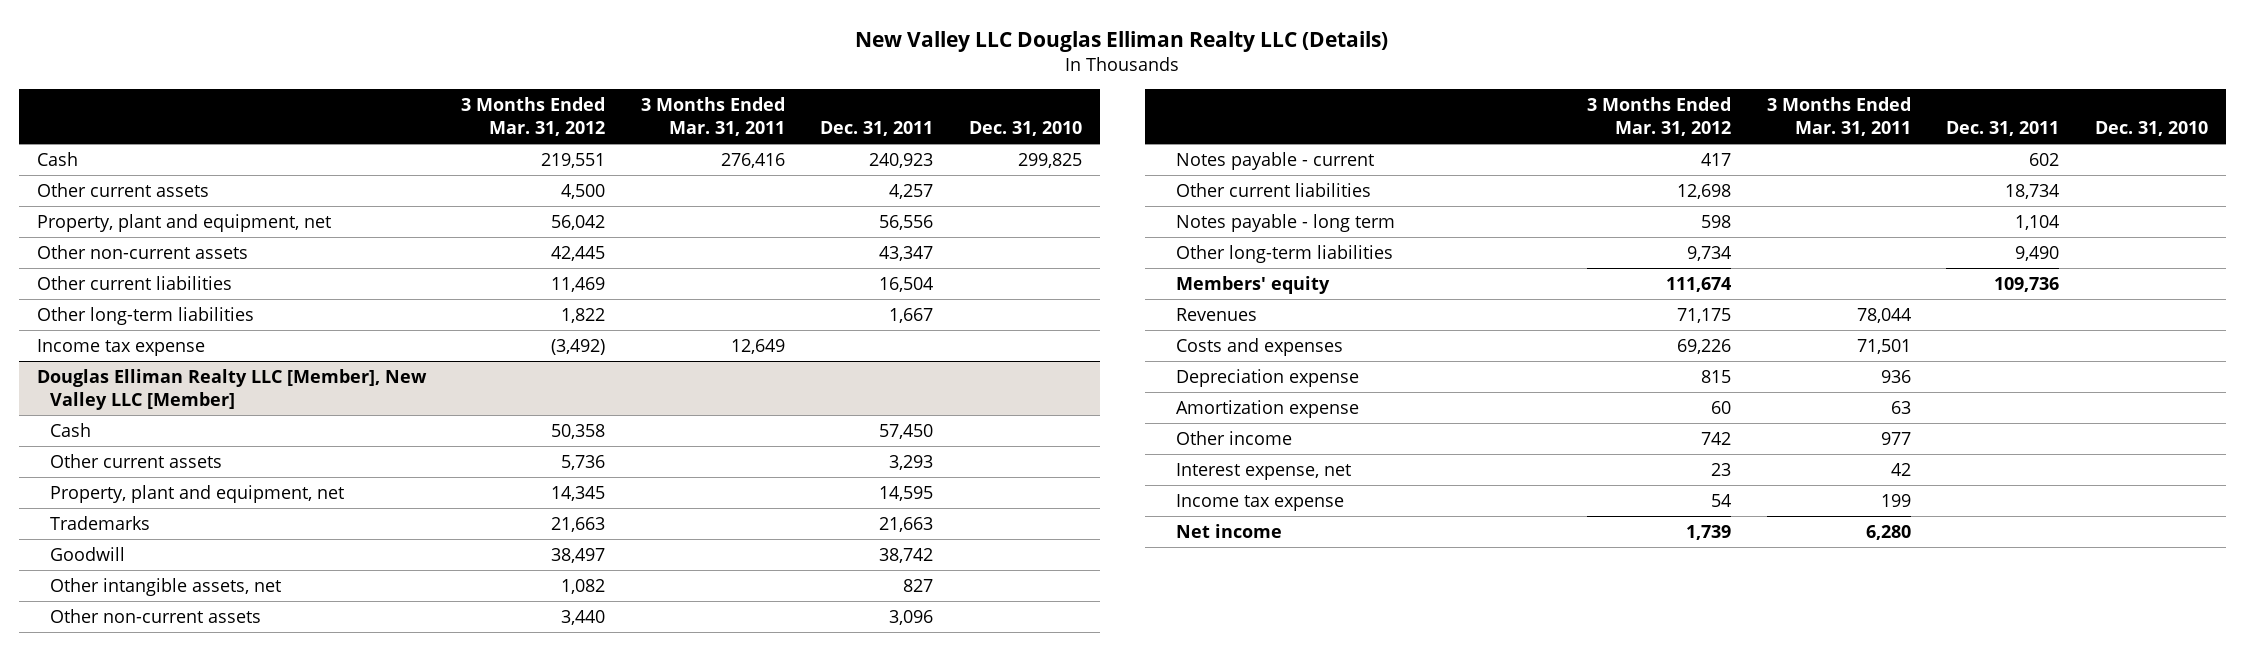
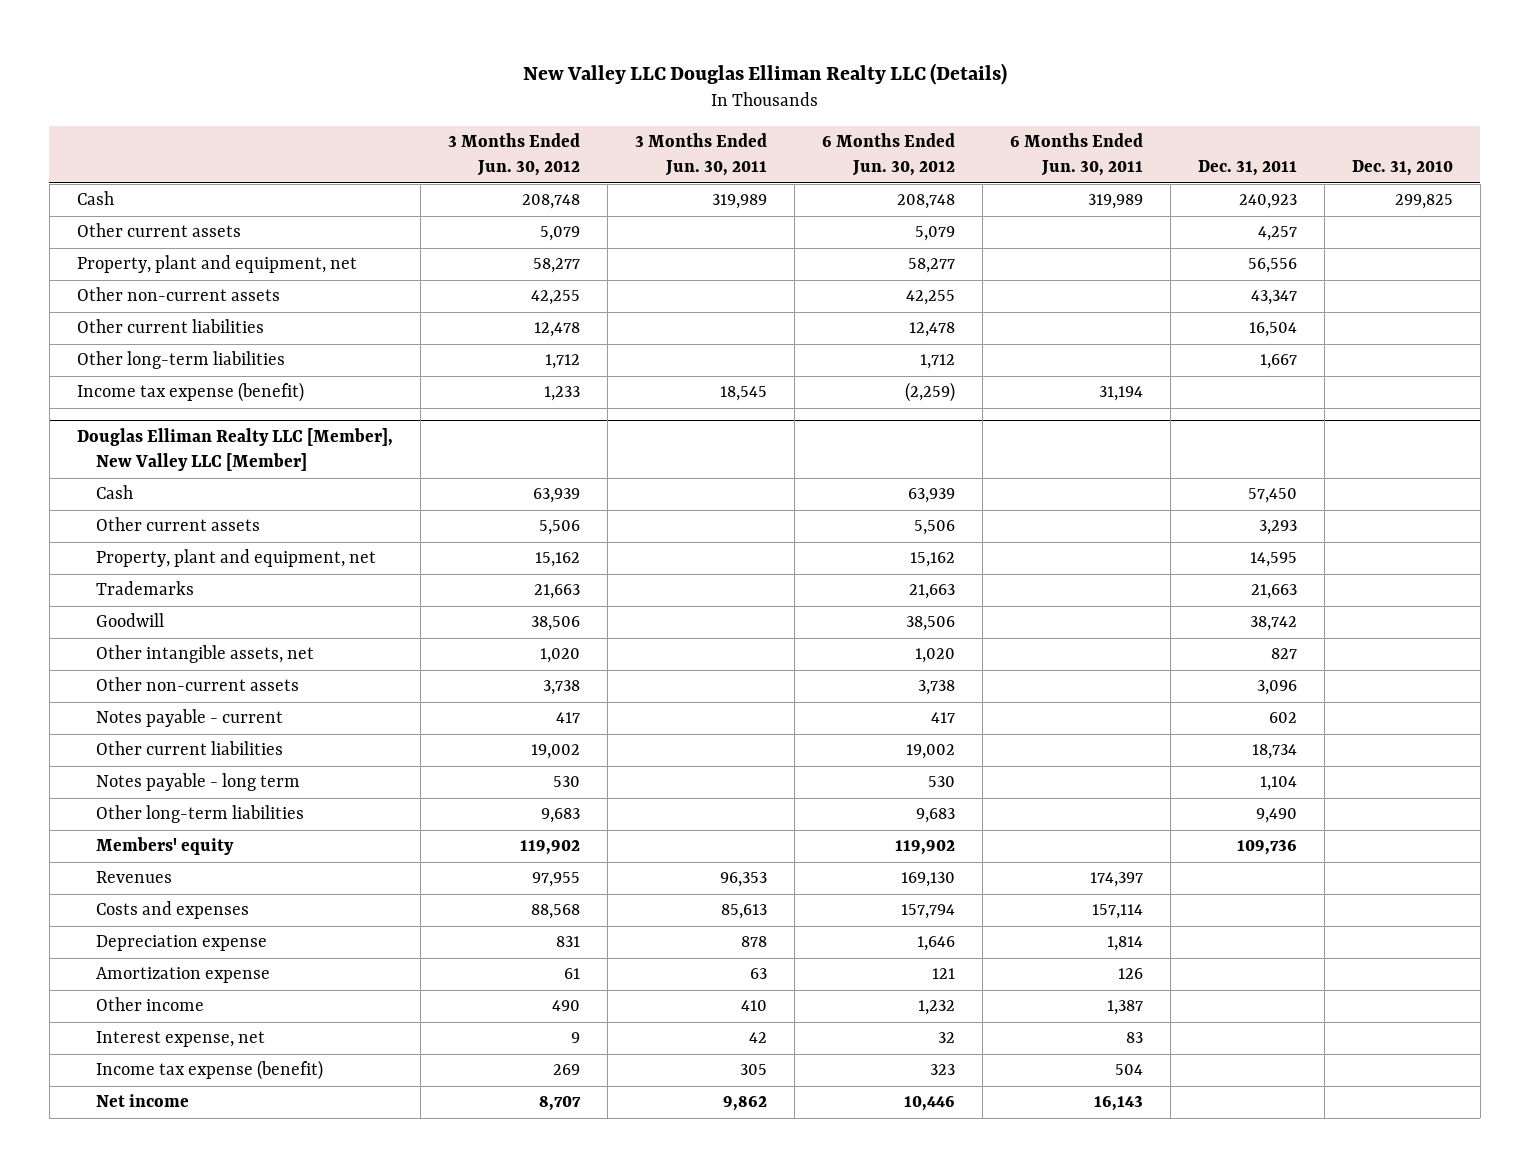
- | 3 Months Ended Mar. 31, 2012 | 3 Months Ended Mar. 31, 2011 | Dec. 31, 2011 | Dec. 31, 2010
+ | 3 Months Ended Jun. 30, 2012 | 3 Months Ended Jun. 30, 2011 | 6 Months Ended Jun. 30, 2012 | 6 Months Ended Jun. 30, 2011 | Dec. 31, 2011 | Dec. 31, 2010
- Income tax expense | (3,492) | 12,649 | |
+ Income tax expense (benefit) | 1,233 | 18,545 | (2,259) | 31,194 | |
@ Douglas Elliman Realty LLC [Member], New Valley LLC [Member]
- Income tax expense | 54 | 199 | |
+ Income tax expense (benefit) | 269 | 305 | 323 | 504 | |

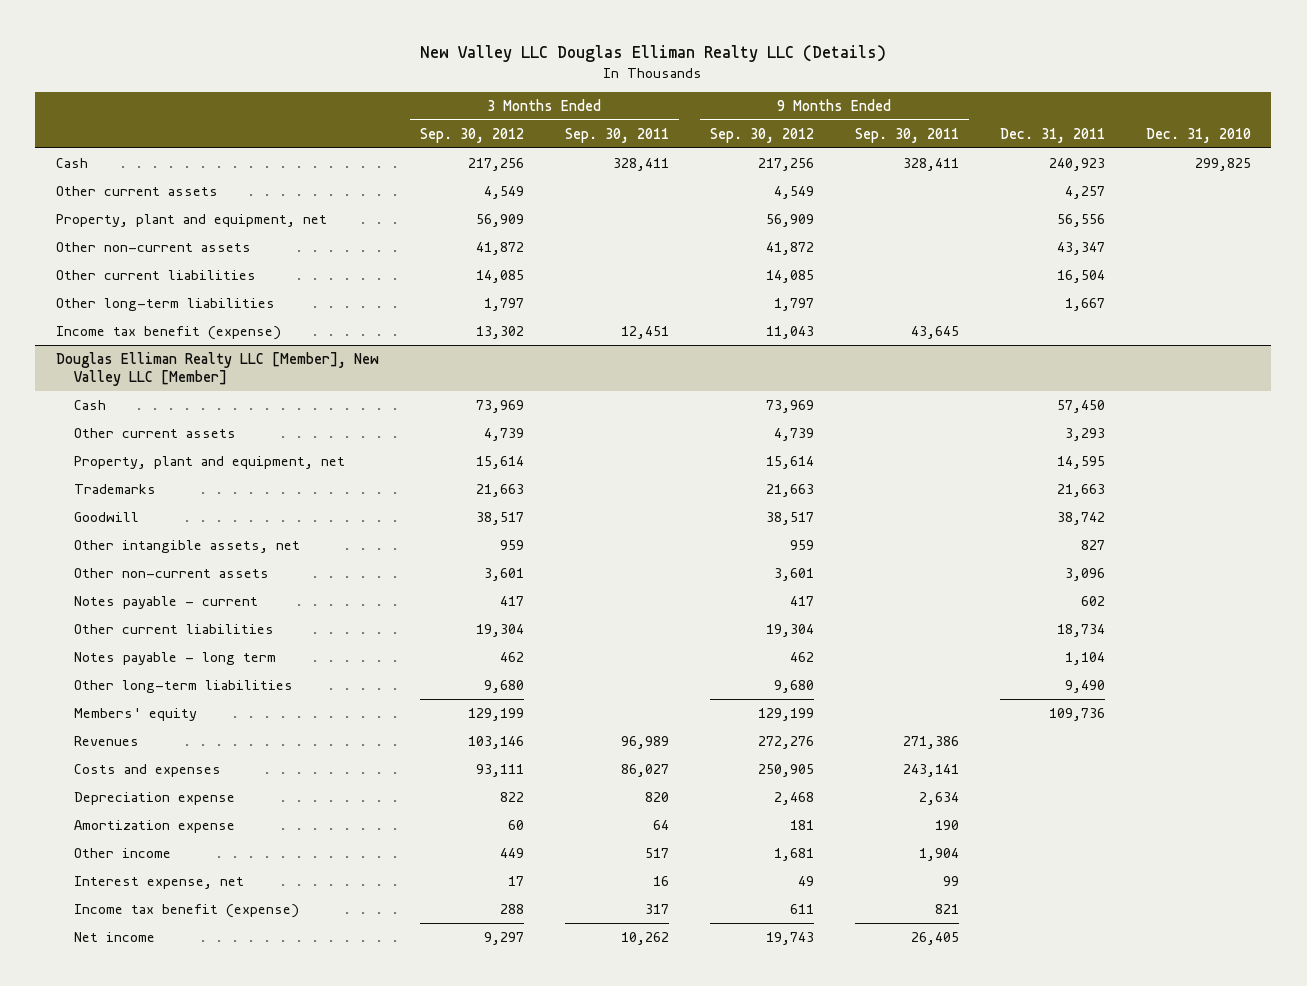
- | 3 Months Ended Jun. 30, 2012 | 3 Months Ended Jun. 30, 2011 | 6 Months Ended Jun. 30, 2012 | 6 Months Ended Jun. 30, 2011 | Dec. 31, 2011 | Dec. 31, 2010
+ | 3 Months Ended Sep. 30, 2012 | 3 Months Ended Sep. 30, 2011 | 9 Months Ended Sep. 30, 2012 | 9 Months Ended Sep. 30, 2011 | Dec. 31, 2011 | Dec. 31, 2010
- Income tax expense (benefit) | 1,233 | 18,545 | (2,259) | 31,194 | |
+ Income tax benefit (expense) | 13,302 | 12,451 | 11,043 | 43,645 | |
@ Douglas Elliman Realty LLC [Member], New Valley LLC [Member]
- Income tax expense (benefit) | 269 | 305 | 323 | 504 | |
+ Income tax benefit (expense) | 288 | 317 | 611 | 821 | |

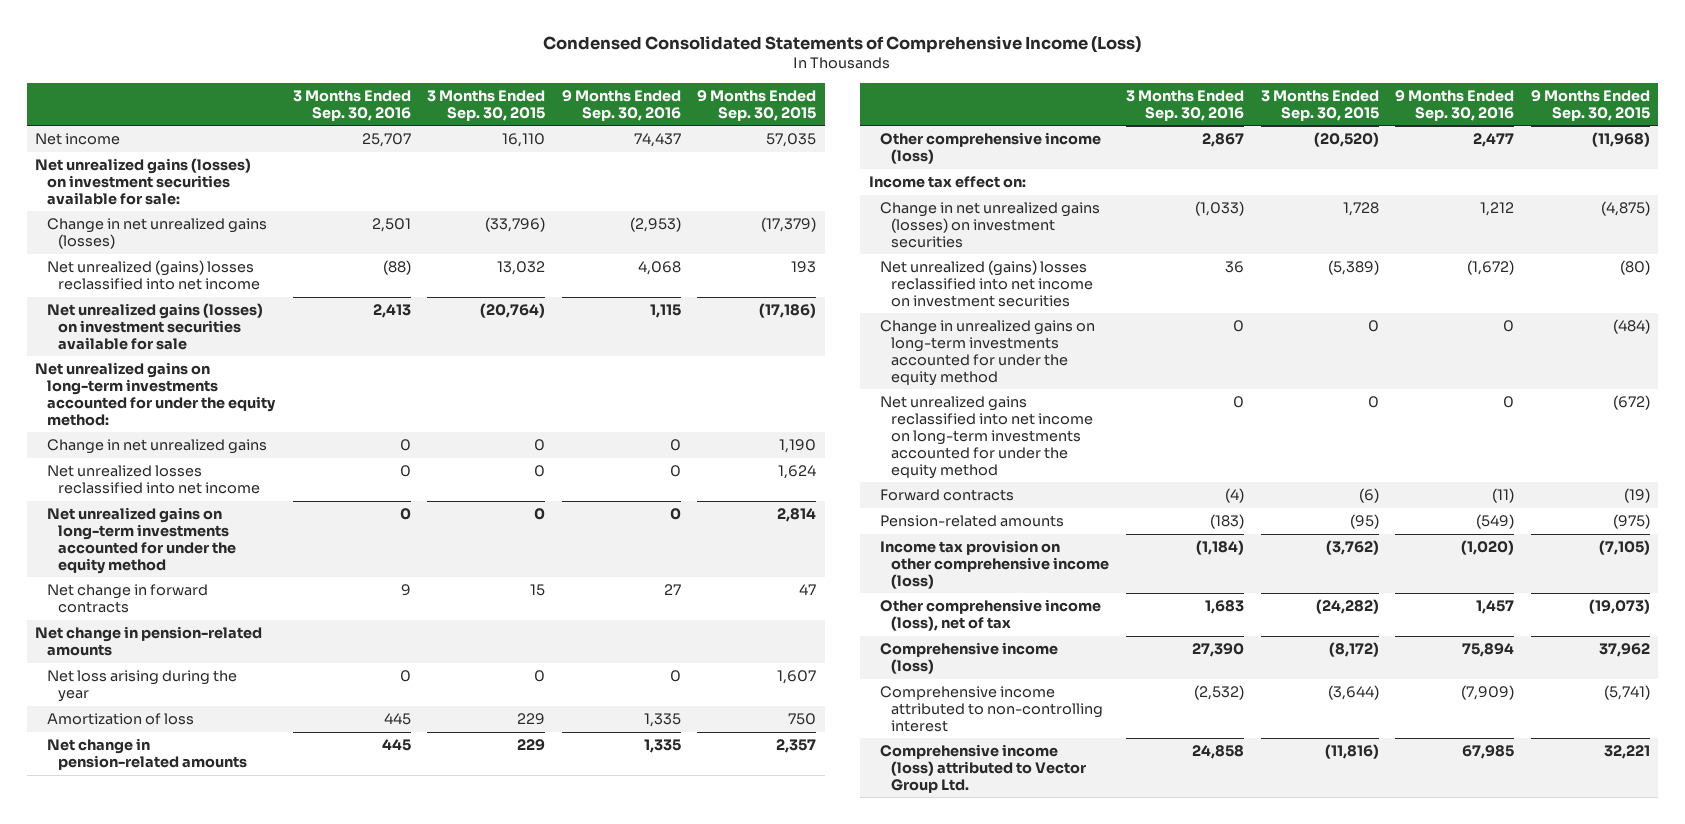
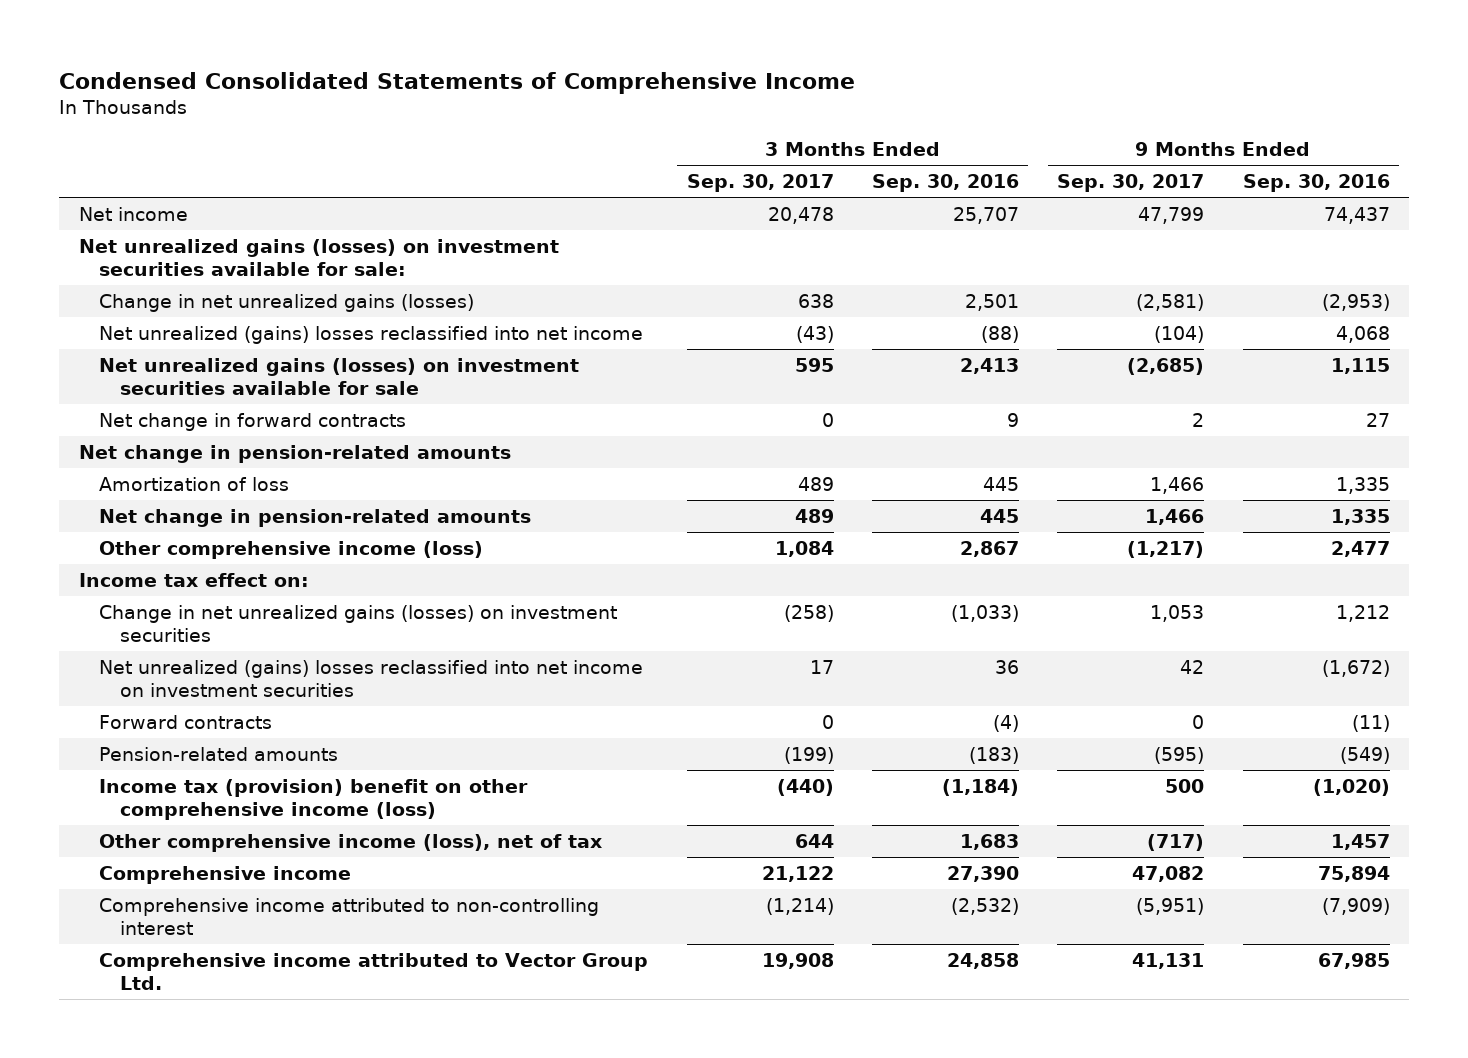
- Condensed Consolidated Statements of Comprehensive Income (Loss)
+ Condensed Consolidated Statements of Comprehensive Income
- | 3 Months Ended Sep. 30, 2016 | 3 Months Ended Sep. 30, 2015 | 9 Months Ended Sep. 30, 2016 | 9 Months Ended Sep. 30, 2015
+ | 3 Months Ended Sep. 30, 2017 | 3 Months Ended Sep. 30, 2016 | 9 Months Ended Sep. 30, 2017 | 9 Months Ended Sep. 30, 2016
- Net unrealized gains on long-term investments accounted for under the equity method:
- Change in net unrealized gains | 0 | 0 | 0 | 1,190
- Net unrealized losses reclassified into net income | 0 | 0 | 0 | 1,624
- Net unrealized gains on long-term investments accounted for under the equity method | 0 | 0 | 0 | 2,814
- Net loss arising during the year | 0 | 0 | 0 | 1,607
- Change in unrealized gains on long-term investments accounted for under the equity method | 0 | 0 | 0 | (484)
- Net unrealized gains reclassified into net income on long-term investments accounted for under the equity method | 0 | 0 | 0 | (672)
- Income tax provision on other comprehensive income (loss) | (1,184) | (3,762) | (1,020) | (7,105)
+ Income tax (provision) benefit on other comprehensive income (loss) | (440) | (1,184) | 500 | (1,020)
- Comprehensive income (loss) | 27,390 | (8,172) | 75,894 | 37,962
+ Comprehensive income | 21,122 | 27,390 | 47,082 | 75,894
- Comprehensive income (loss) attributed to Vector Group Ltd. | 24,858 | (11,816) | 67,985 | 32,221
+ Comprehensive income attributed to Vector Group Ltd. | 19,908 | 24,858 | 41,131 | 67,985

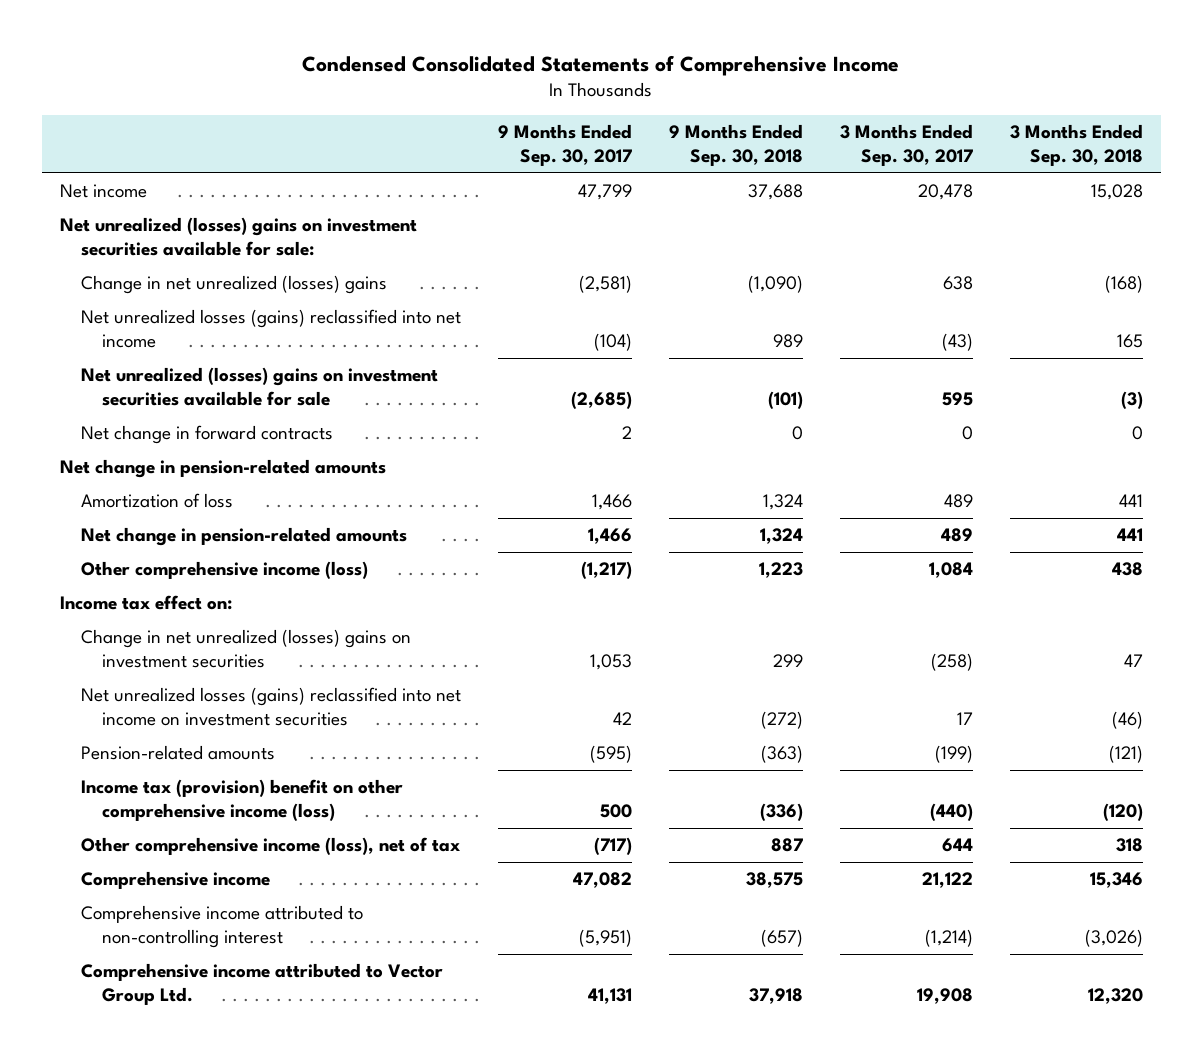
- | 3 Months Ended Sep. 30, 2017 | 3 Months Ended Sep. 30, 2016 | 9 Months Ended Sep. 30, 2017 | 9 Months Ended Sep. 30, 2016
+ | 9 Months Ended Sep. 30, 2017 | 9 Months Ended Sep. 30, 2018 | 3 Months Ended Sep. 30, 2017 | 3 Months Ended Sep. 30, 2018
- Net unrealized gains (losses) on investment securities available for sale:
- Change in net unrealized gains (losses) | 638 | 2,501 | (2,581) | (2,953)
- Net unrealized (gains) losses reclassified into net income | (43) | (88) | (104) | 4,068
- Net unrealized gains (losses) on investment securities available for sale | 595 | 2,413 | (2,685) | 1,115
+ Net unrealized (losses) gains on investment securities available for sale:
+ Change in net unrealized (losses) gains | (2,581) | (1,090) | 638 | (168)
+ Net unrealized losses (gains) reclassified into net income | (104) | 989 | (43) | 165
+ Net unrealized (losses) gains on investment securities available for sale | (2,685) | (101) | 595 | (3)
- Change in net unrealized gains (losses) on investment securities | (258) | (1,033) | 1,053 | 1,212
- Net unrealized (gains) losses reclassified into net income on investment securities | 17 | 36 | 42 | (1,672)
- Forward contracts | 0 | (4) | 0 | (11)
+ Change in net unrealized (losses) gains on investment securities | 1,053 | 299 | (258) | 47
+ Net unrealized losses (gains) reclassified into net income on investment securities | 42 | (272) | 17 | (46)

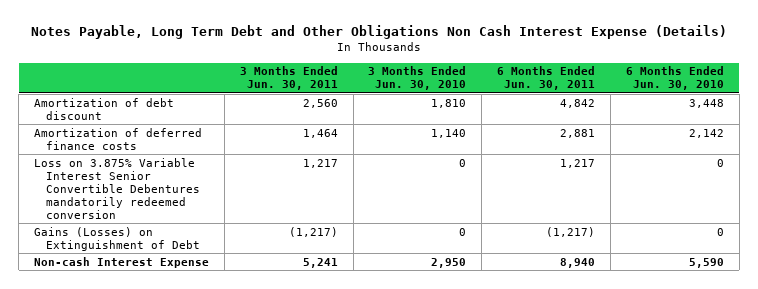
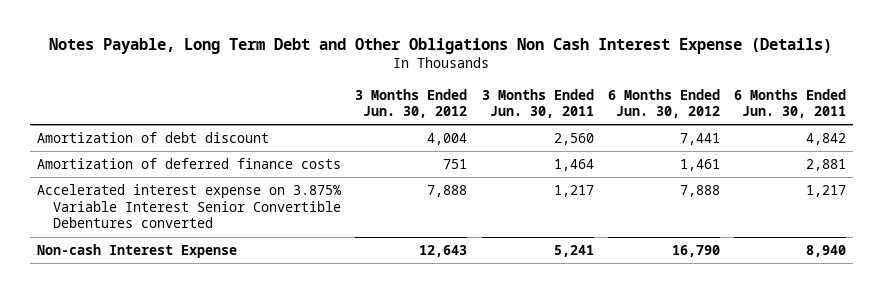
- | 3 Months Ended Jun. 30, 2011 | 3 Months Ended Jun. 30, 2010 | 6 Months Ended Jun. 30, 2011 | 6 Months Ended Jun. 30, 2010
+ | 3 Months Ended Jun. 30, 2012 | 3 Months Ended Jun. 30, 2011 | 6 Months Ended Jun. 30, 2012 | 6 Months Ended Jun. 30, 2011
- Loss on 3.875% Variable Interest Senior Convertible Debentures mandatorily redeemed conversion | 1,217 | 0 | 1,217 | 0
- Gains (Losses) on Extinguishment of Debt | (1,217) | 0 | (1,217) | 0
+ Accelerated interest expense on 3.875% Variable Interest Senior Convertible Debentures converted | 7,888 | 1,217 | 7,888 | 1,217

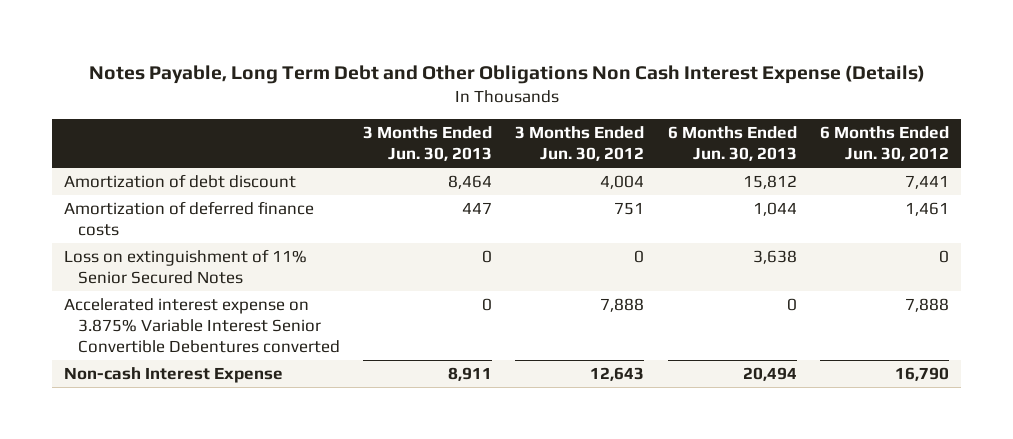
- | 3 Months Ended Jun. 30, 2012 | 3 Months Ended Jun. 30, 2011 | 6 Months Ended Jun. 30, 2012 | 6 Months Ended Jun. 30, 2011
+ | 3 Months Ended Jun. 30, 2013 | 3 Months Ended Jun. 30, 2012 | 6 Months Ended Jun. 30, 2013 | 6 Months Ended Jun. 30, 2012
+ Loss on extinguishment of 11% Senior Secured Notes | 0 | 0 | 3,638 | 0

